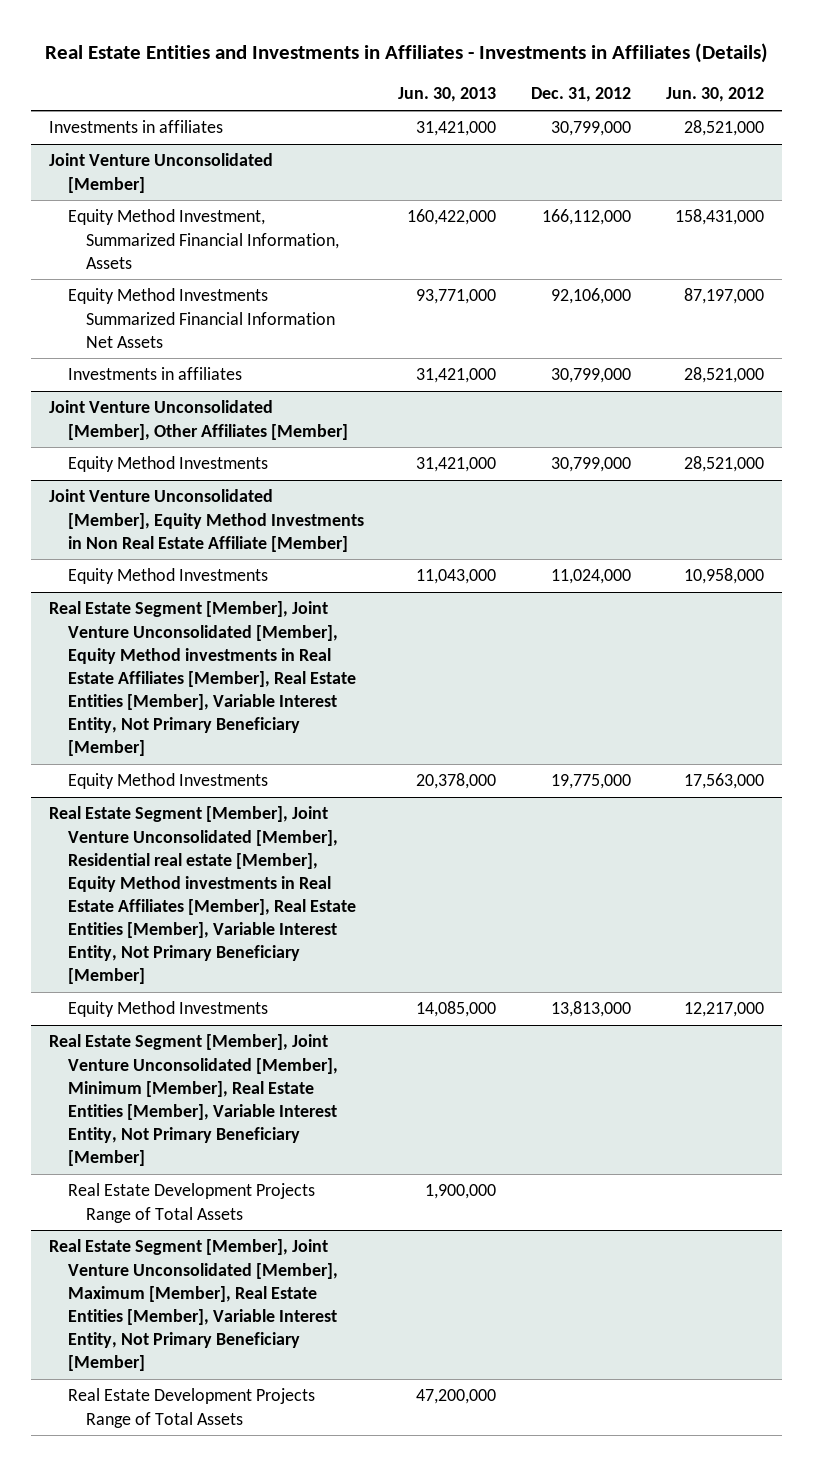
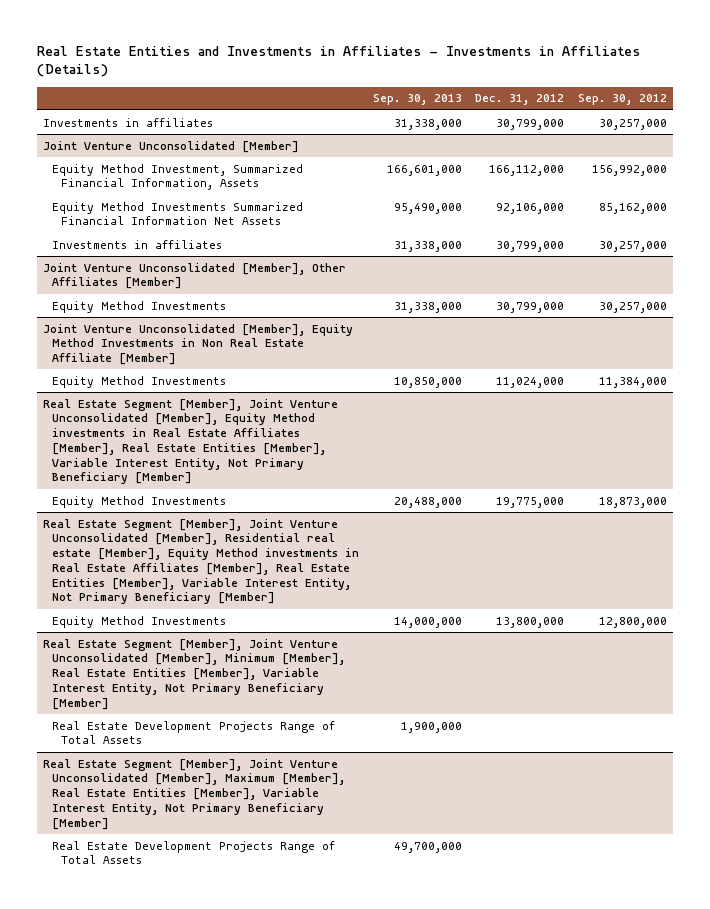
- | Jun. 30, 2013 | Dec. 31, 2012 | Jun. 30, 2012
+ | Sep. 30, 2013 | Dec. 31, 2012 | Sep. 30, 2012
@ Real Estate Segment [Member], Joint Venture Unconsolidated [Member], Residential real estate [Member], Equity Method investments in Real Estate Affiliates [Member], Real Estate Entities [Member], Variable Interest Entity, Not Primary Beneficiary [Member]
- Equity Method Investments | 14,085,000 | 13,813,000 | 12,217,000
+ Equity Method Investments | 14,000,000 | 13,800,000 | 12,800,000

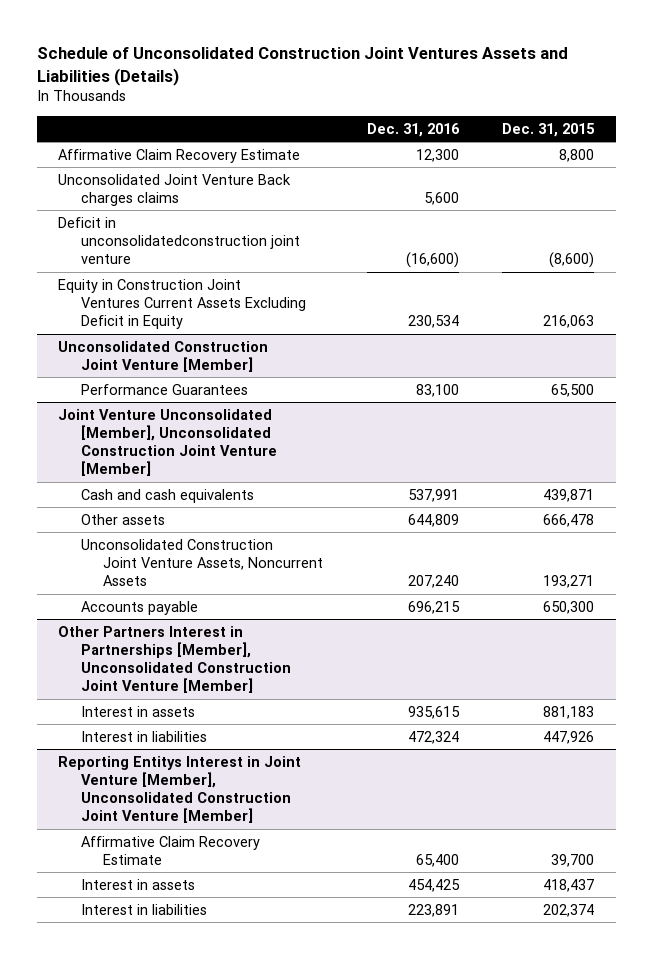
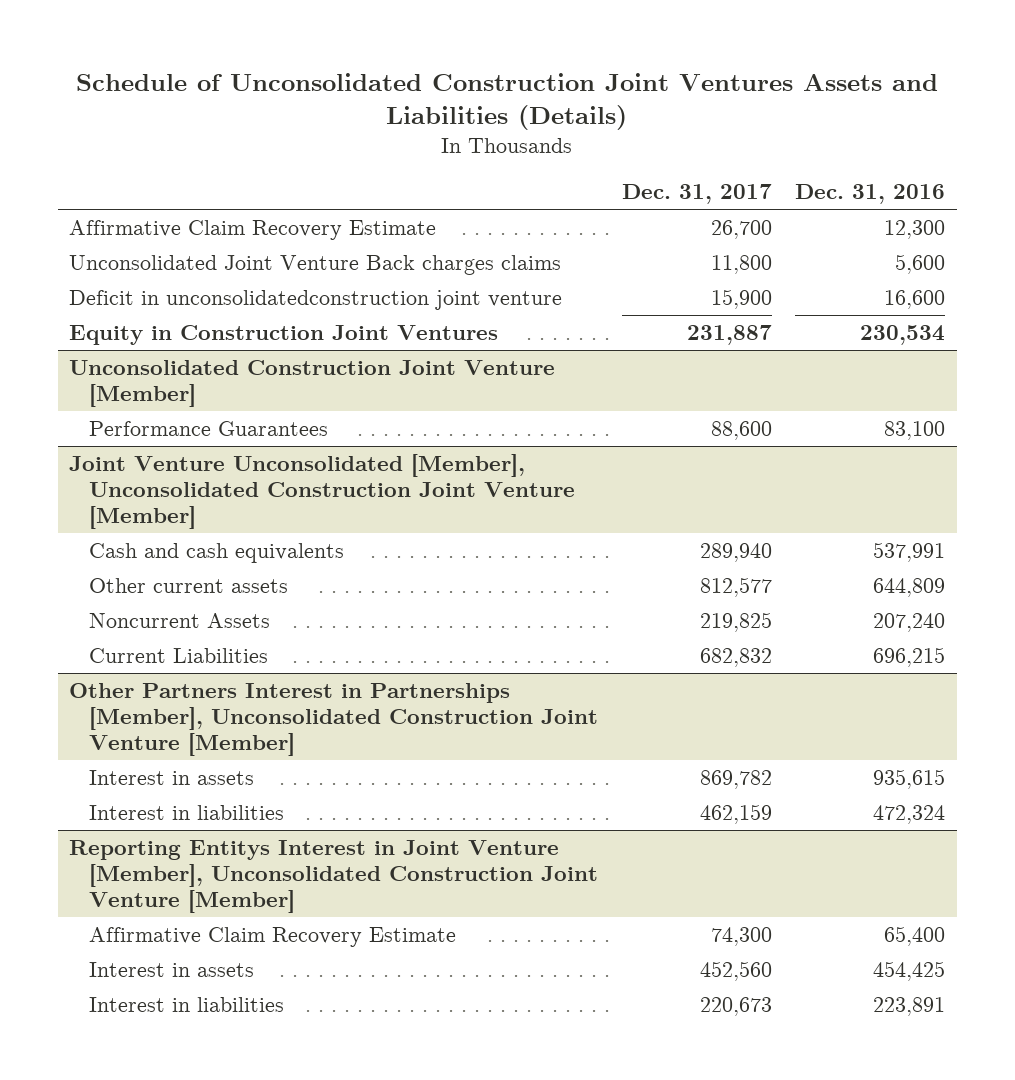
- | Dec. 31, 2016 | Dec. 31, 2015
+ | Dec. 31, 2017 | Dec. 31, 2016
- Deficit in unconsolidatedconstruction joint venture | (16,600) | (8,600)
- Equity in Construction Joint Ventures Current Assets Excluding Deficit in Equity | 230,534 | 216,063
+ Deficit in unconsolidatedconstruction joint venture | 15,900 | 16,600
+ Equity in Construction Joint Ventures | 231,887 | 230,534
@ Joint Venture Unconsolidated [Member], Unconsolidated Construction Joint Venture [Member]
- Other assets | 644,809 | 666,478
- Unconsolidated Construction Joint Venture Assets, Noncurrent Assets | 207,240 | 193,271
- Accounts payable | 696,215 | 650,300
+ Other current assets | 812,577 | 644,809
+ Noncurrent Assets | 219,825 | 207,240
+ Current Liabilities | 682,832 | 696,215

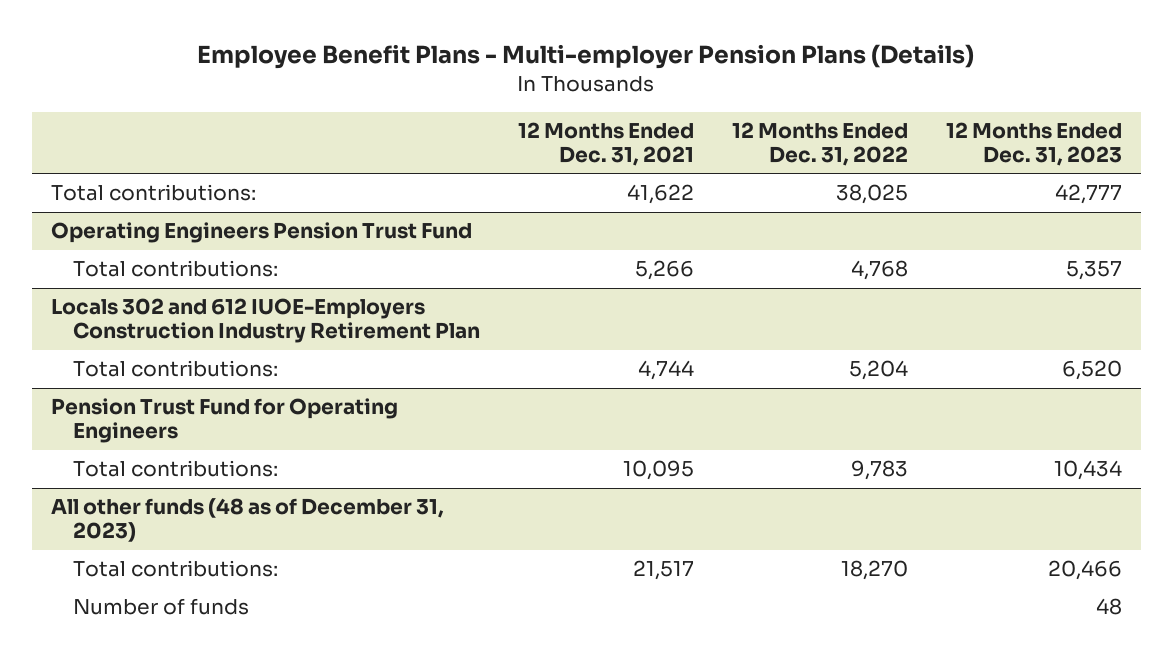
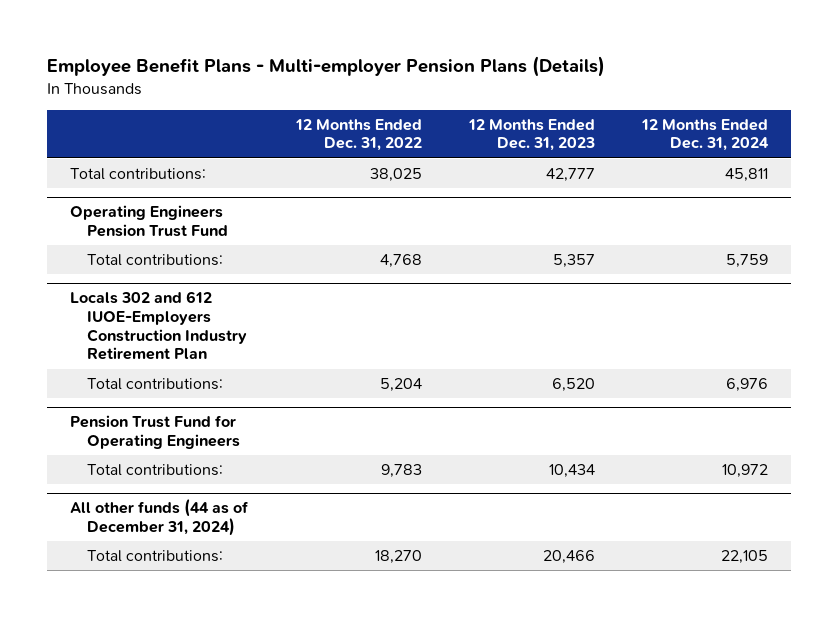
- | 12 Months Ended Dec. 31, 2021 | 12 Months Ended Dec. 31, 2022 | 12 Months Ended Dec. 31, 2023
+ | 12 Months Ended Dec. 31, 2022 | 12 Months Ended Dec. 31, 2023 | 12 Months Ended Dec. 31, 2024
- All other funds (48 as of December 31, 2023)
+ All other funds (44 as of December 31, 2024)
- Number of funds | | | 48

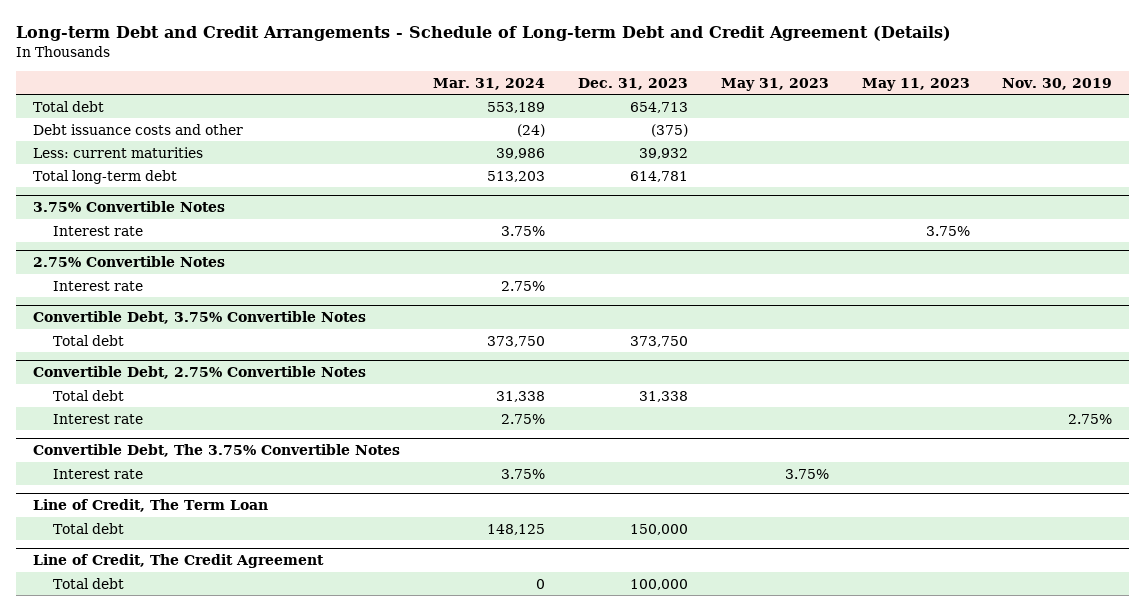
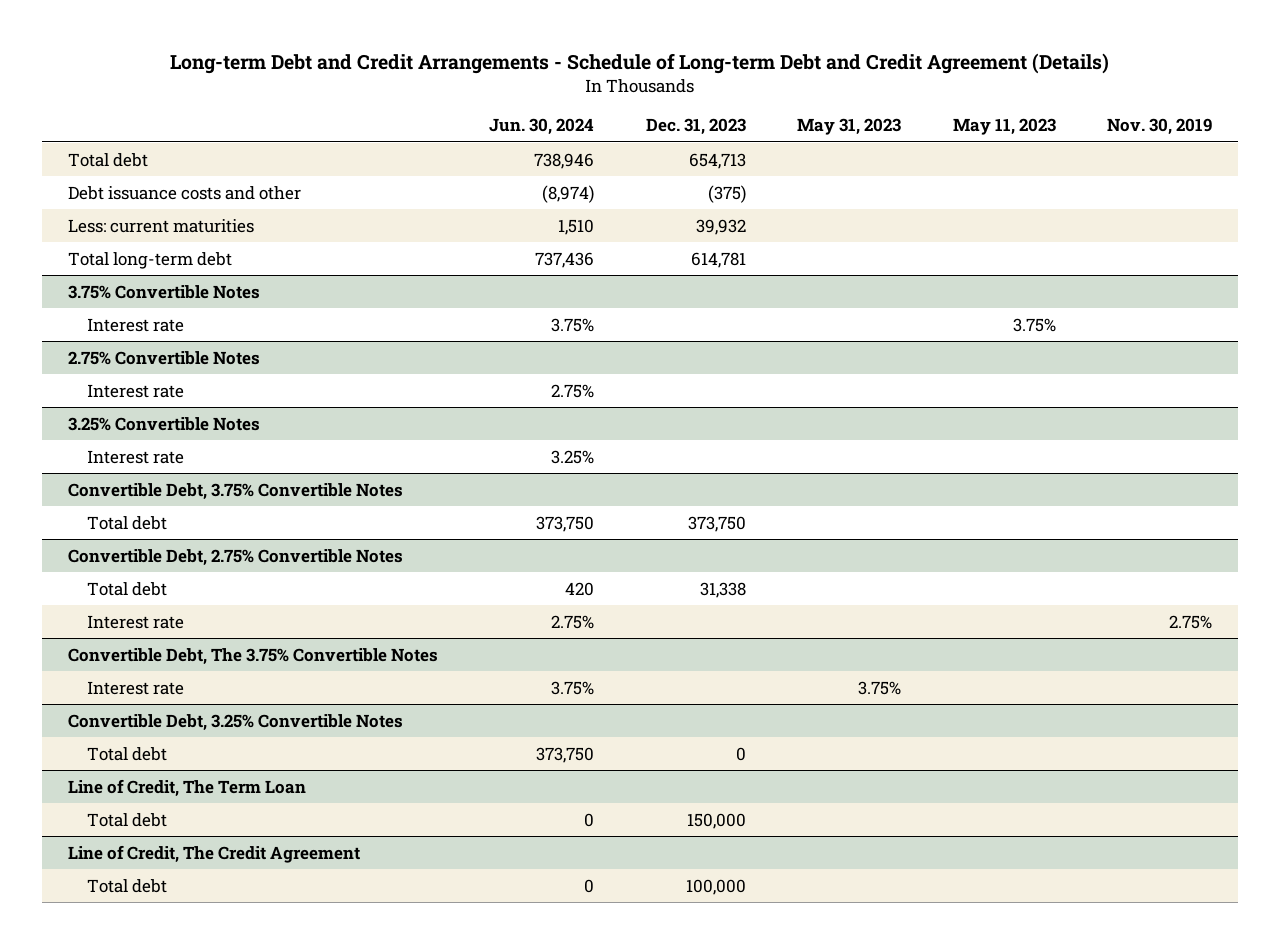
- | Mar. 31, 2024 | Dec. 31, 2023 | May 31, 2023 | May 11, 2023 | Nov. 30, 2019
+ | Jun. 30, 2024 | Dec. 31, 2023 | May 31, 2023 | May 11, 2023 | Nov. 30, 2019
+ 3.25% Convertible Notes
+ Interest rate | 3.25% | | | |
+ Convertible Debt, 3.25% Convertible Notes
+ Total debt | 373,750 | 0 | | |

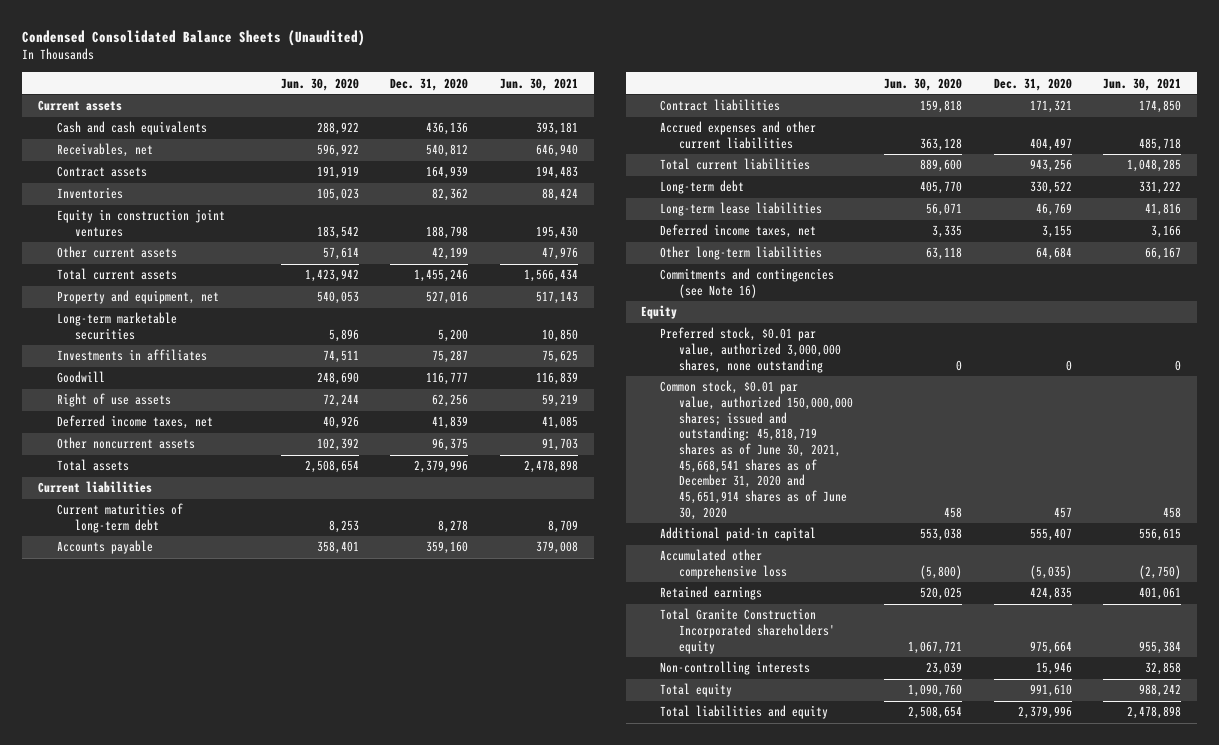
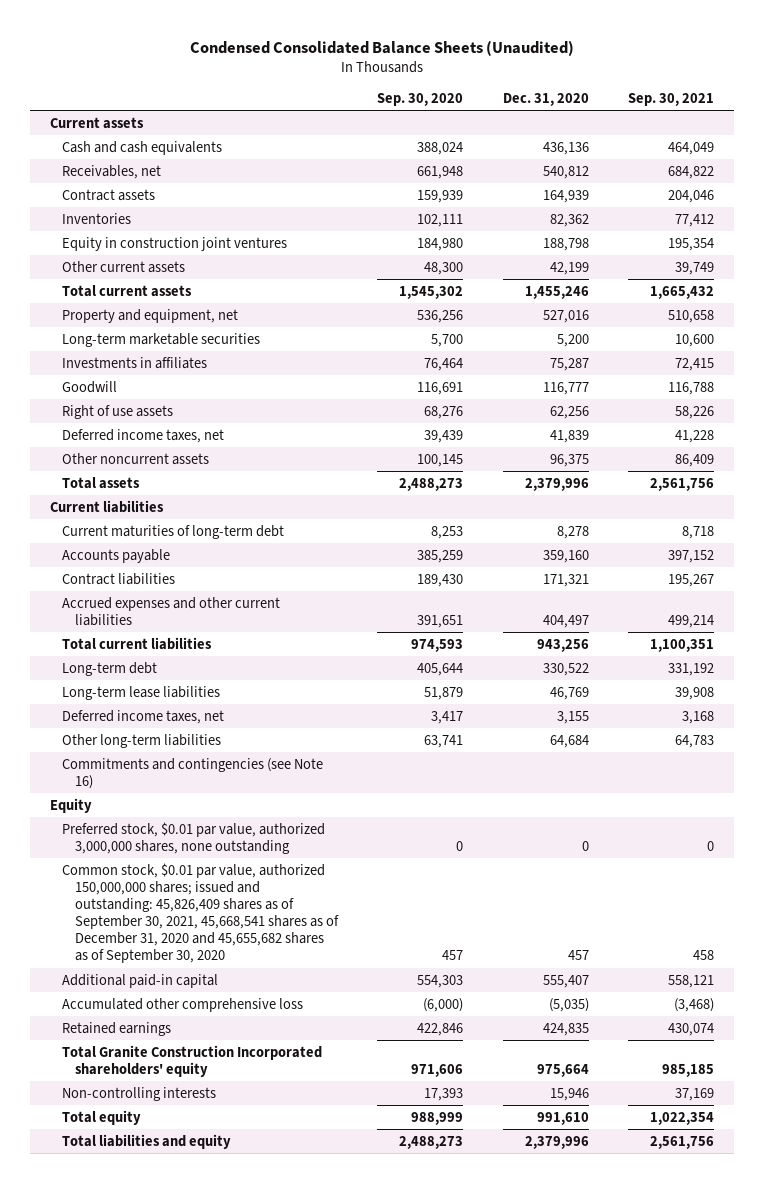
- | Jun. 30, 2020 | Dec. 31, 2020 | Jun. 30, 2021
+ | Sep. 30, 2020 | Dec. 31, 2020 | Sep. 30, 2021
- Common stock, $0.01 par value, authorized 150,000,000 shares; issued and outstanding: 45,818,719 shares as of June 30, 2021, 45,668,541 shares as of December 31, 2020 and 45,651,914 shares as of June 30, 2020 | 458 | 457 | 458
+ Common stock, $0.01 par value, authorized 150,000,000 shares; issued and outstanding: 45,826,409 shares as of September 30, 2021, 45,668,541 shares as of December 31, 2020 and 45,655,682 shares as of September 30, 2020 | 457 | 457 | 458

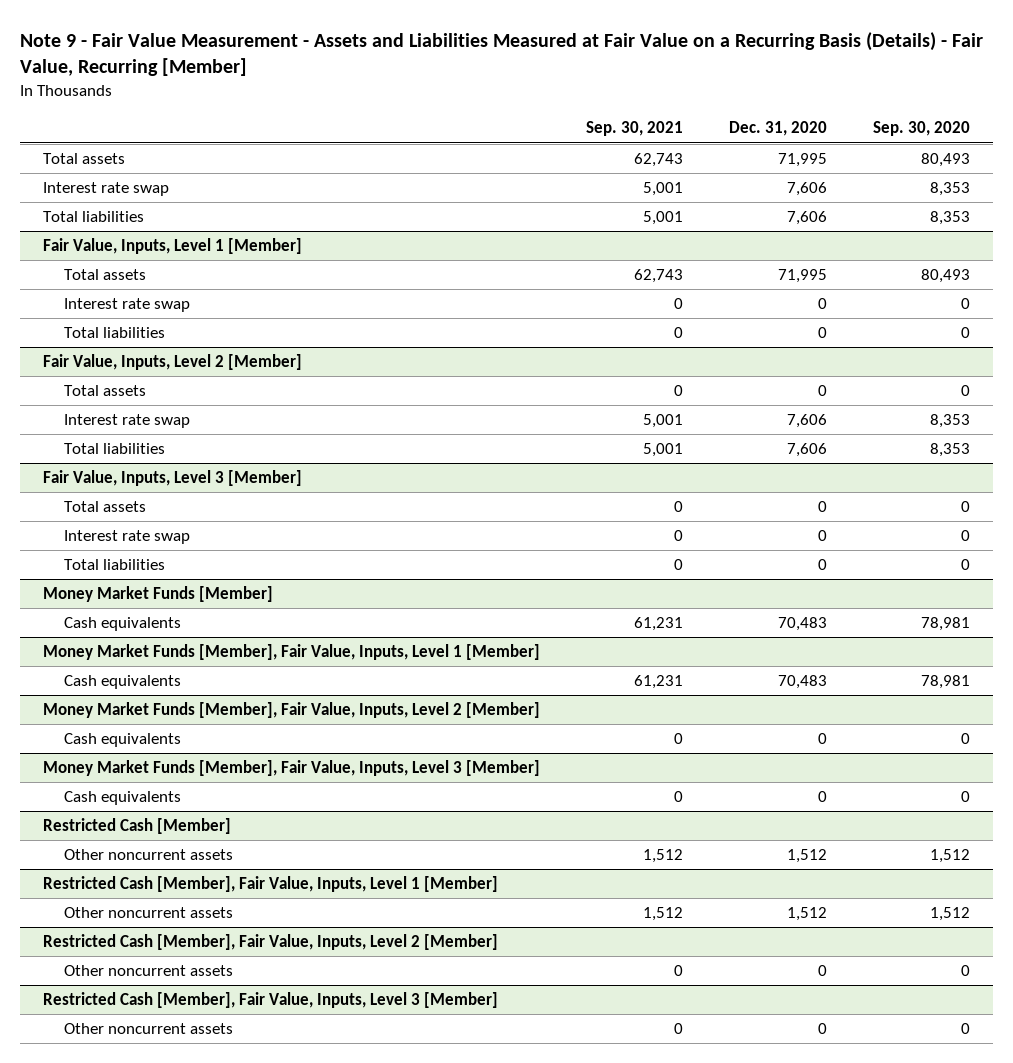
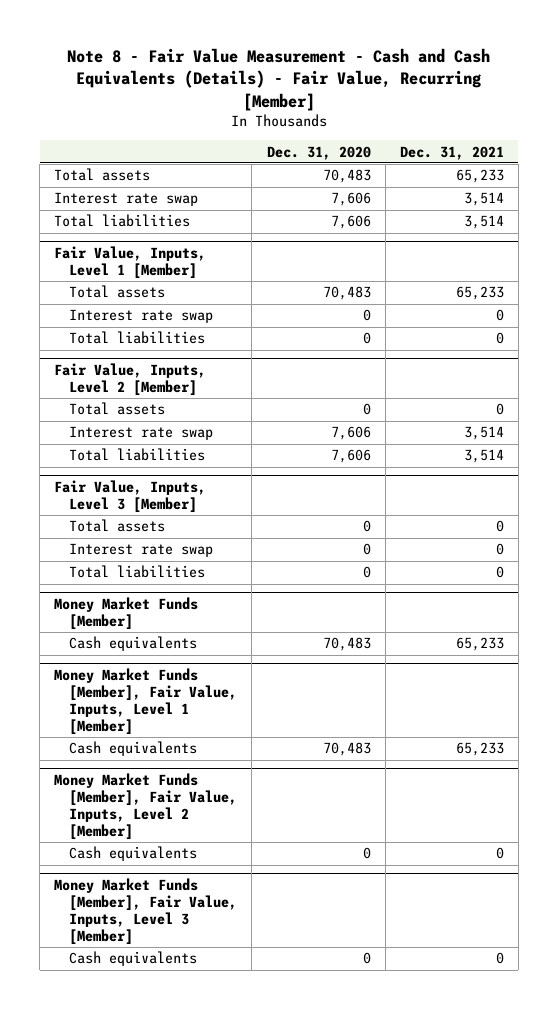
- Note 9 - Fair Value Measurement - Assets and Liabilities Measured at Fair Value on a Recurring Basis (Details) - Fair Value, Recurring [Member]
+ Note 8 - Fair Value Measurement - Cash and Cash Equivalents (Details) - Fair Value, Recurring [Member]
- | Sep. 30, 2021 | Dec. 31, 2020 | Sep. 30, 2020
+ | Dec. 31, 2020 | Dec. 31, 2021
- Total assets | 62,743 | 71,995 | 80,493
+ Total assets | 70,483 | 65,233
@ Fair Value, Inputs, Level 1 [Member]
- Total assets | 62,743 | 71,995 | 80,493
+ Total assets | 70,483 | 65,233
- Restricted Cash [Member]
- Other noncurrent assets | 1,512 | 1,512 | 1,512
- Restricted Cash [Member], Fair Value, Inputs, Level 1 [Member]
- Other noncurrent assets | 1,512 | 1,512 | 1,512
- Restricted Cash [Member], Fair Value, Inputs, Level 2 [Member]
- Other noncurrent assets | 0 | 0 | 0
- Restricted Cash [Member], Fair Value, Inputs, Level 3 [Member]
- Other noncurrent assets | 0 | 0 | 0

